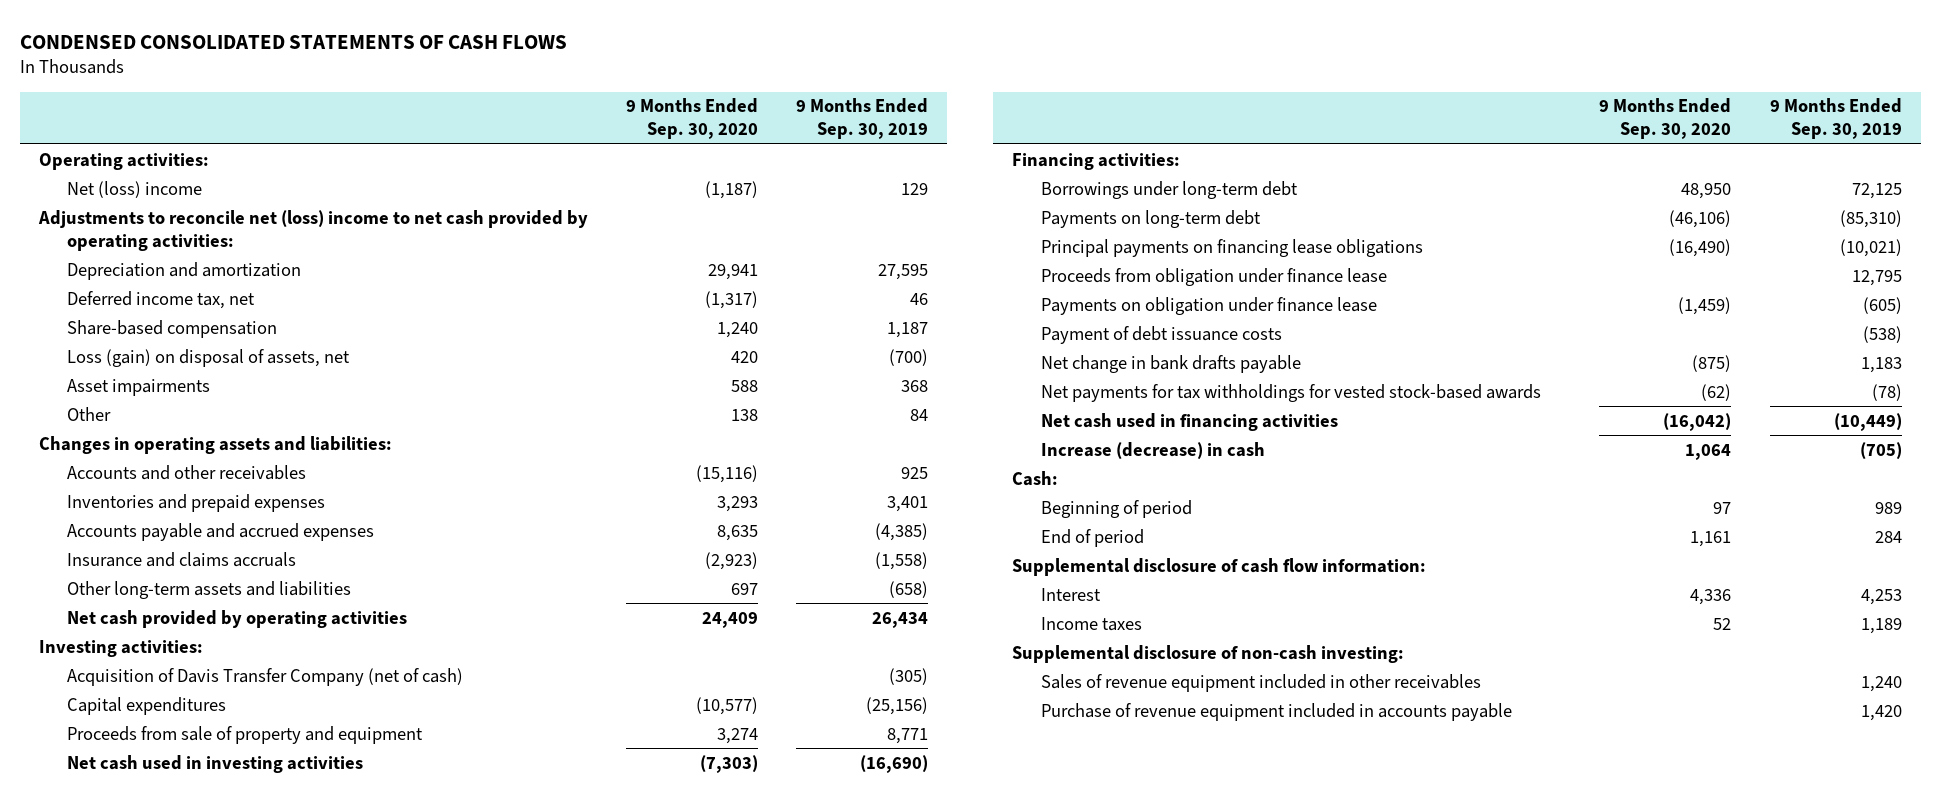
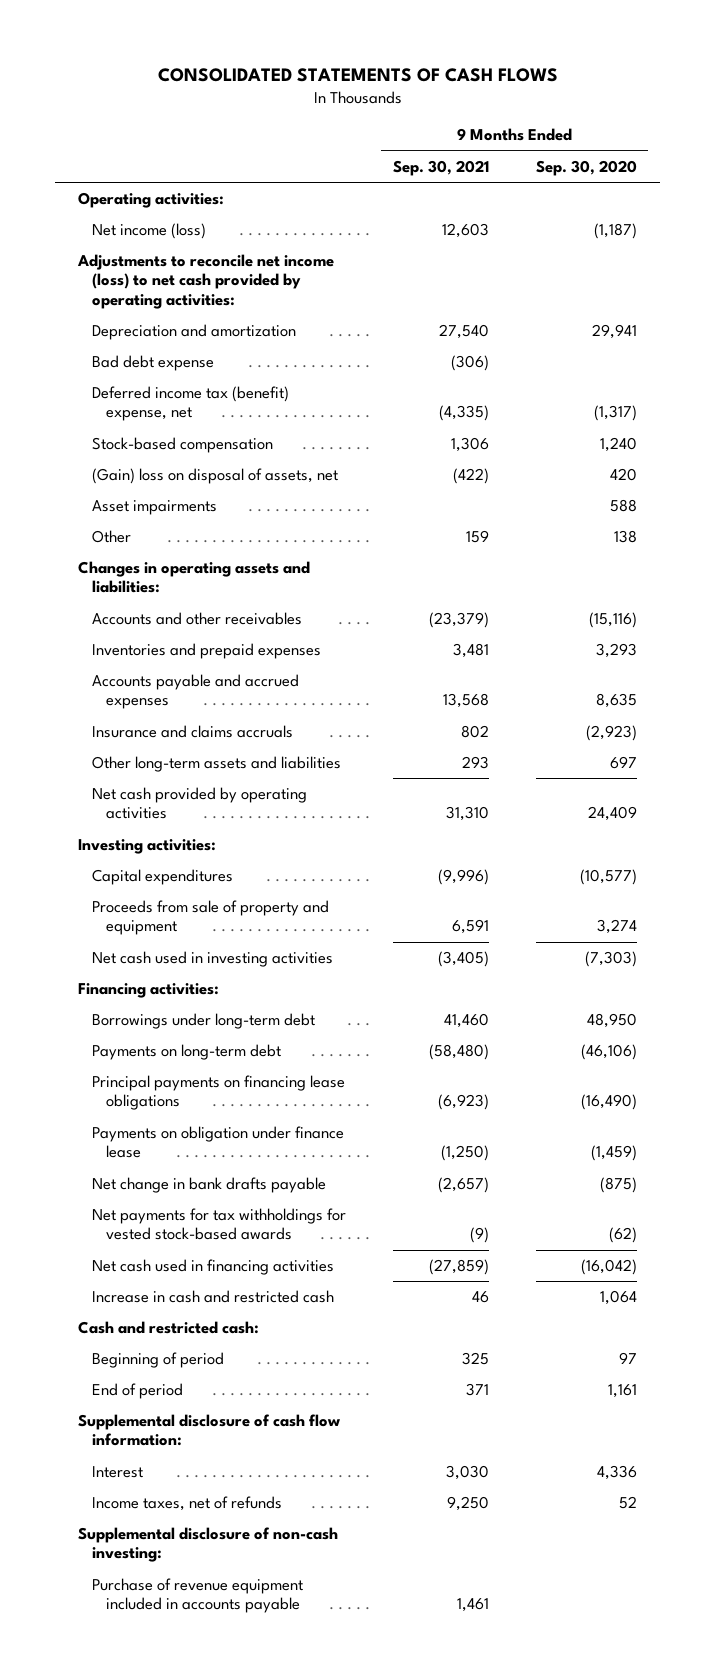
- CONDENSED CONSOLIDATED STATEMENTS OF CASH FLOWS
+ CONSOLIDATED STATEMENTS OF CASH FLOWS
- | 9 Months Ended Sep. 30, 2020 | 9 Months Ended Sep. 30, 2019
+ | 9 Months Ended Sep. 30, 2021 | 9 Months Ended Sep. 30, 2020
- Net (loss) income | (1,187) | 129
- Adjustments to reconcile net (loss) income to net cash provided by operating activities:
+ Net income (loss) | 12,603 | (1,187)
+ Adjustments to reconcile net income (loss) to net cash provided by operating activities:
- Deferred income tax, net | (1,317) | 46
- Share-based compensation | 1,240 | 1,187
- Loss (gain) on disposal of assets, net | 420 | (700)
+ Bad debt expense | (306) |
+ Deferred income tax (benefit) expense, net | (4,335) | (1,317)
+ Stock-based compensation | 1,306 | 1,240
+ (Gain) loss on disposal of assets, net | (422) | 420
- Acquisition of Davis Transfer Company (net of cash) | | (305)
- Proceeds from obligation under finance lease | | 12,795
- Payment of debt issuance costs | | (538)
- Increase (decrease) in cash | 1,064 | (705)
- Cash:
+ Increase in cash and restricted cash | 46 | 1,064
+ Cash and restricted cash:
- Income taxes | 52 | 1,189
+ Income taxes, net of refunds | 9,250 | 52
- Sales of revenue equipment included in other receivables | | 1,240

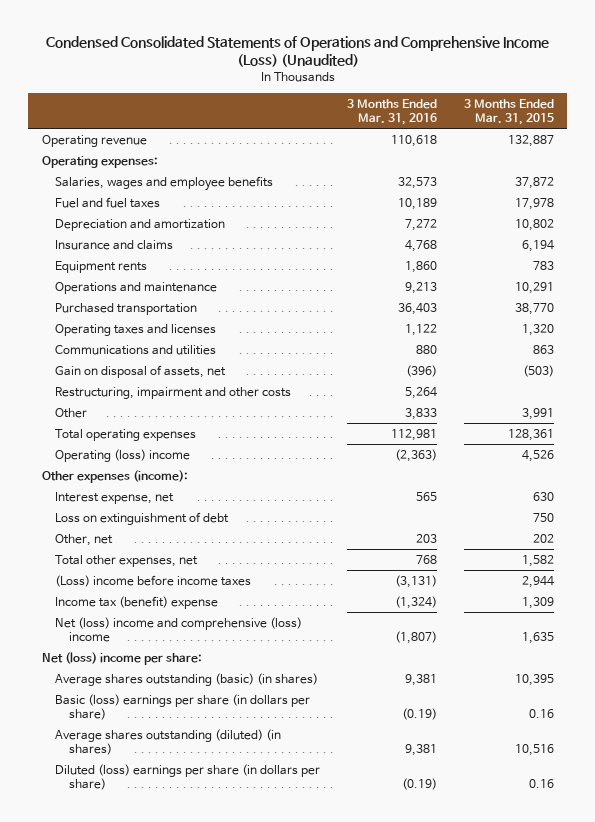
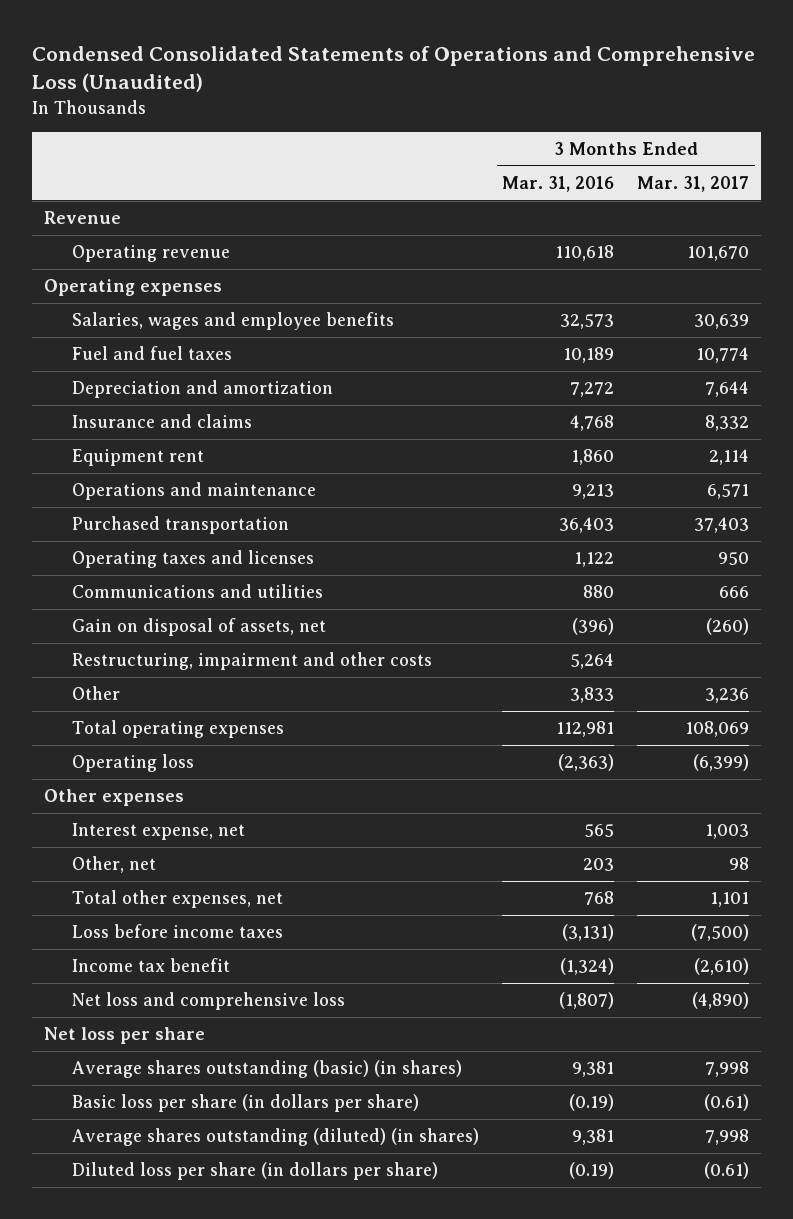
- Condensed Consolidated Statements of Operations and Comprehensive Income (Loss) (Unaudited)
+ Condensed Consolidated Statements of Operations and Comprehensive Loss (Unaudited)
- | 3 Months Ended Mar. 31, 2016 | 3 Months Ended Mar. 31, 2015
+ | 3 Months Ended Mar. 31, 2016 | 3 Months Ended Mar. 31, 2017
+ Revenue
- Operating expenses:
+ Operating expenses
- Equipment rents | 1,860 | 783
+ Equipment rent | 1,860 | 2,114
- Operating (loss) income | (2,363) | 4,526
- Other expenses (income):
+ Operating loss | (2,363) | (6,399)
+ Other expenses
- Loss on extinguishment of debt | | 750
- (Loss) income before income taxes | (3,131) | 2,944
- Income tax (benefit) expense | (1,324) | 1,309
- Net (loss) income and comprehensive (loss) income | (1,807) | 1,635
- Net (loss) income per share:
+ Loss before income taxes | (3,131) | (7,500)
+ Income tax benefit | (1,324) | (2,610)
+ Net loss and comprehensive loss | (1,807) | (4,890)
+ Net loss per share
- Basic (loss) earnings per share (in dollars per share) | (0.19) | 0.16
+ Basic loss per share (in dollars per share) | (0.19) | (0.61)
- Diluted (loss) earnings per share (in dollars per share) | (0.19) | 0.16
+ Diluted loss per share (in dollars per share) | (0.19) | (0.61)

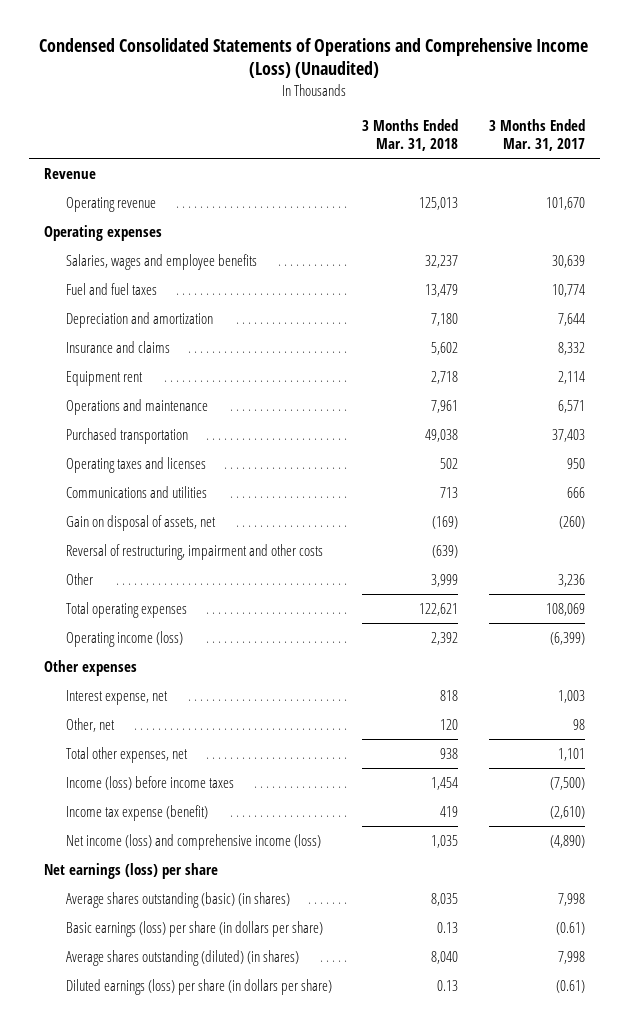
- Condensed Consolidated Statements of Operations and Comprehensive Loss (Unaudited)
+ Condensed Consolidated Statements of Operations and Comprehensive Income (Loss) (Unaudited)
- | 3 Months Ended Mar. 31, 2016 | 3 Months Ended Mar. 31, 2017
+ | 3 Months Ended Mar. 31, 2018 | 3 Months Ended Mar. 31, 2017
- Restructuring, impairment and other costs | 5,264 |
+ Reversal of restructuring, impairment and other costs | (639) |
- Operating loss | (2,363) | (6,399)
+ Operating income (loss) | 2,392 | (6,399)
- Loss before income taxes | (3,131) | (7,500)
- Income tax benefit | (1,324) | (2,610)
- Net loss and comprehensive loss | (1,807) | (4,890)
- Net loss per share
+ Income (loss) before income taxes | 1,454 | (7,500)
+ Income tax expense (benefit) | 419 | (2,610)
+ Net income (loss) and comprehensive income (loss) | 1,035 | (4,890)
+ Net earnings (loss) per share
- Basic loss per share (in dollars per share) | (0.19) | (0.61)
+ Basic earnings (loss) per share (in dollars per share) | 0.13 | (0.61)
- Diluted loss per share (in dollars per share) | (0.19) | (0.61)
+ Diluted earnings (loss) per share (in dollars per share) | 0.13 | (0.61)

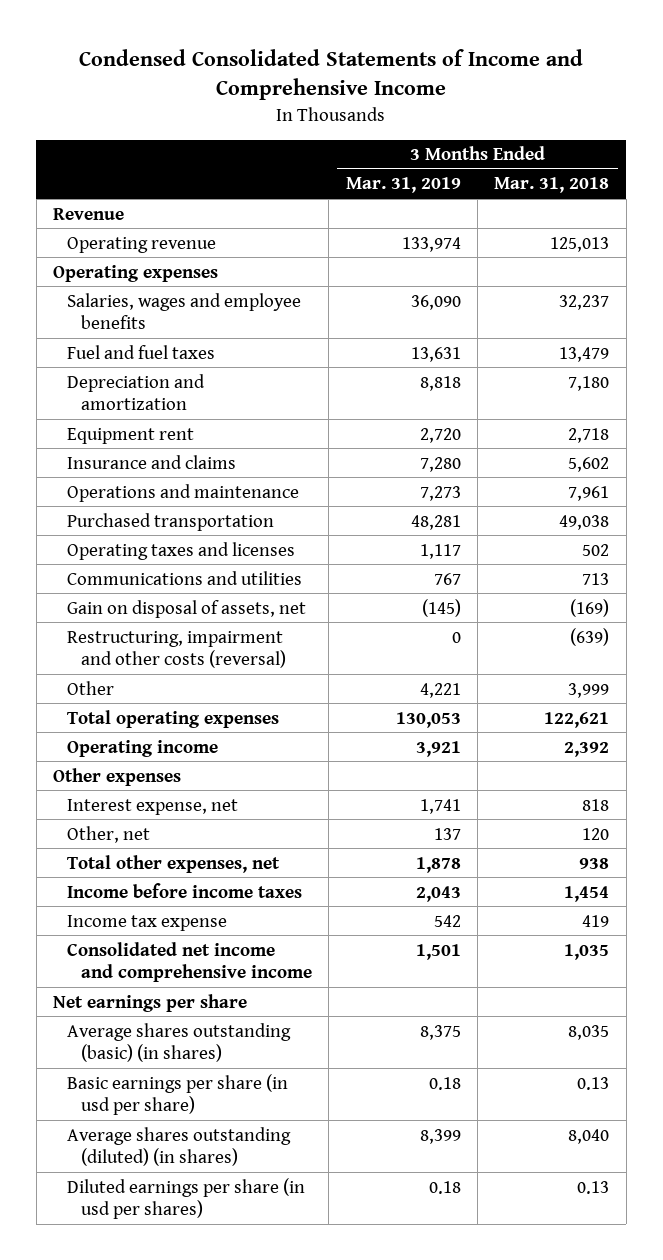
- Condensed Consolidated Statements of Operations and Comprehensive Income (Loss) (Unaudited)
+ Condensed Consolidated Statements of Income and Comprehensive Income
- | 3 Months Ended Mar. 31, 2018 | 3 Months Ended Mar. 31, 2017
+ | 3 Months Ended Mar. 31, 2019 | 3 Months Ended Mar. 31, 2018
moved down: Insurance and claims | 7,280 | 5,602
- Reversal of restructuring, impairment and other costs | (639) |
+ Restructuring, impairment and other costs (reversal) | 0 | (639)
- Operating income (loss) | 2,392 | (6,399)
+ Operating income | 3,921 | 2,392
- Income (loss) before income taxes | 1,454 | (7,500)
- Income tax expense (benefit) | 419 | (2,610)
- Net income (loss) and comprehensive income (loss) | 1,035 | (4,890)
- Net earnings (loss) per share
+ Income before income taxes | 2,043 | 1,454
+ Income tax expense | 542 | 419
+ Consolidated net income and comprehensive income | 1,501 | 1,035
+ Net earnings per share
- Basic earnings (loss) per share (in dollars per share) | 0.13 | (0.61)
+ Basic earnings per share (in usd per share) | 0.18 | 0.13
- Diluted earnings (loss) per share (in dollars per share) | 0.13 | (0.61)
+ Diluted earnings per share (in usd per shares) | 0.18 | 0.13

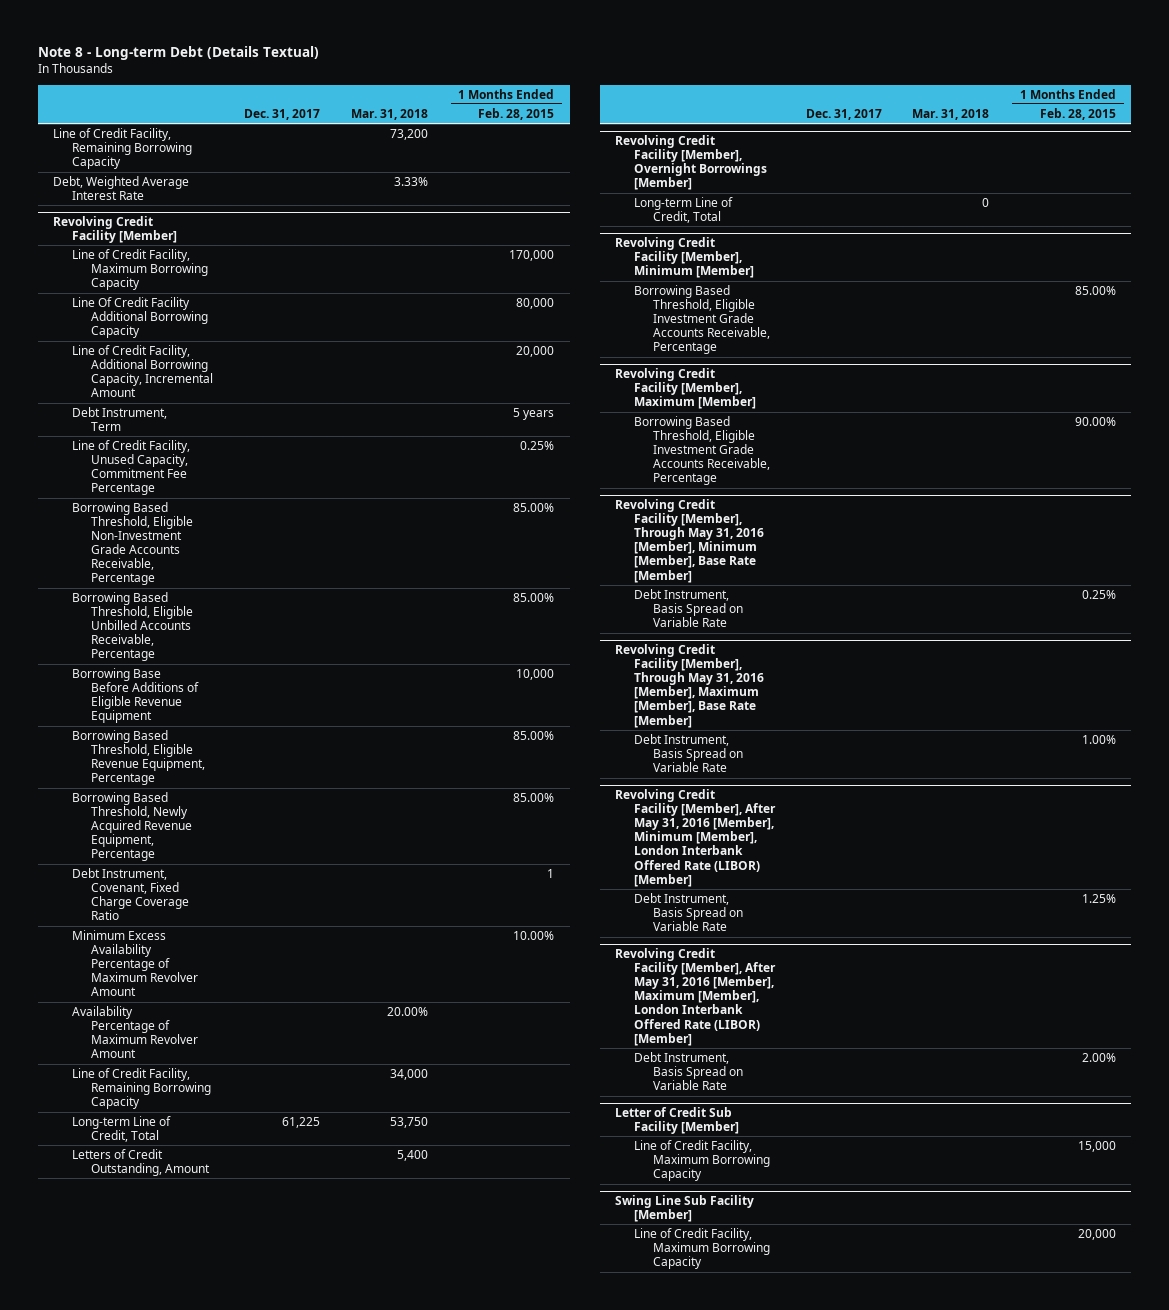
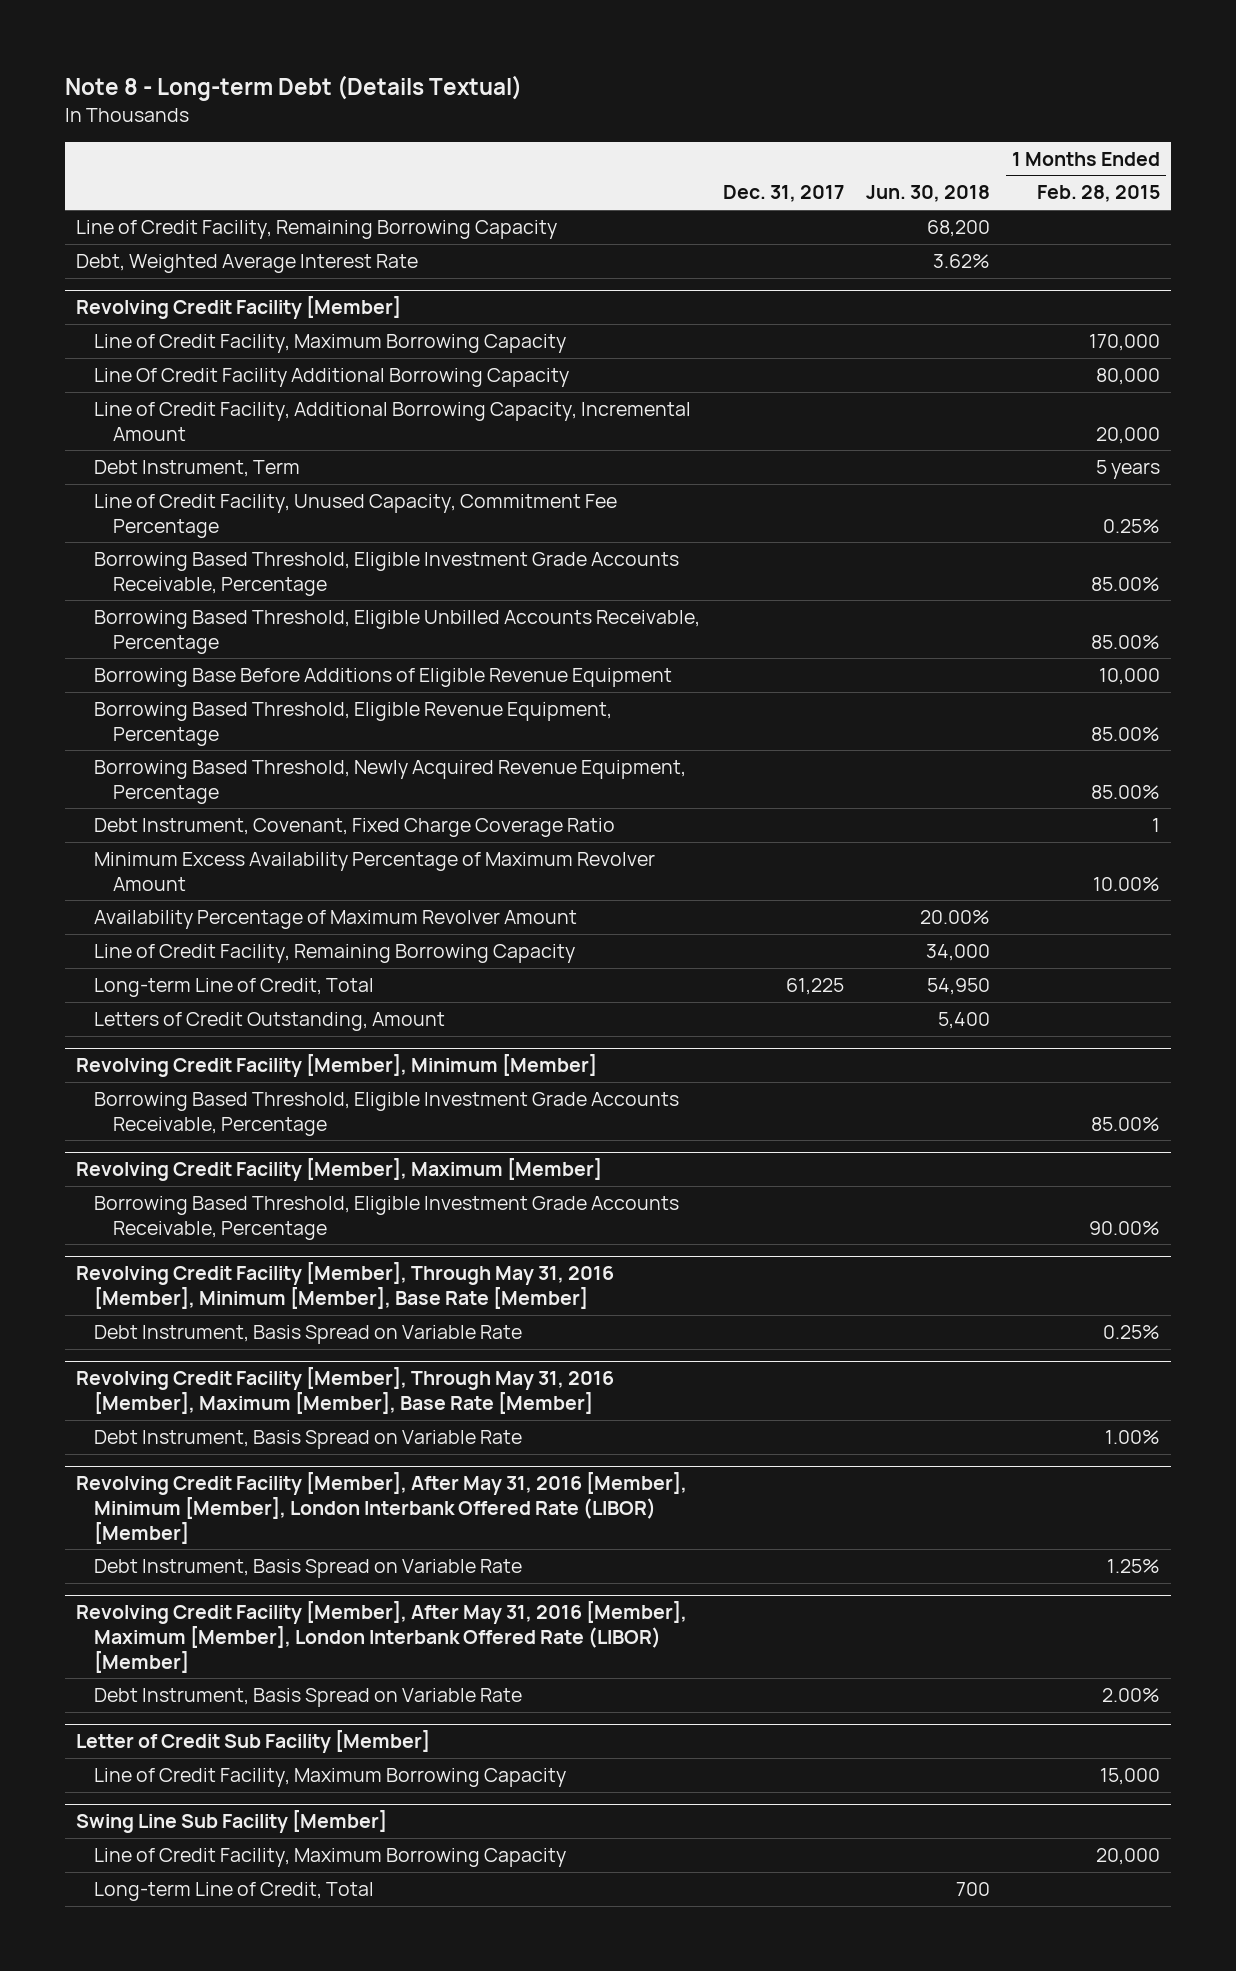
- | Dec. 31, 2017 | Mar. 31, 2018 | 1 Months Ended Feb. 28, 2015
+ | Dec. 31, 2017 | Jun. 30, 2018 | 1 Months Ended Feb. 28, 2015
@ Revolving Credit Facility [Member]
- Borrowing Based Threshold, Eligible Non-Investment Grade Accounts Receivable, Percentage | | | 85.00%
+ Borrowing Based Threshold, Eligible Investment Grade Accounts Receivable, Percentage | | | 85.00%
- Revolving Credit Facility [Member], Overnight Borrowings [Member]
- Long-term Line of Credit, Total | | 0 |
@ Swing Line Sub Facility [Member]
+ Long-term Line of Credit, Total | | 700 |

